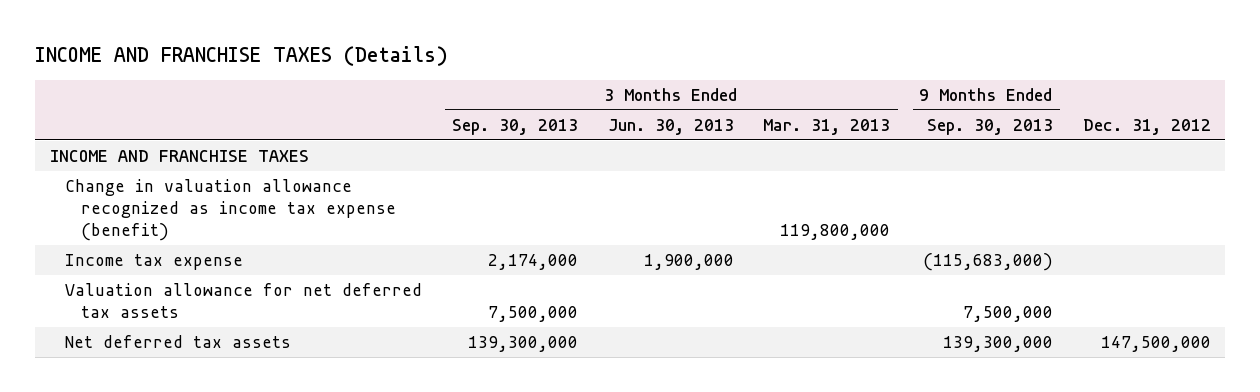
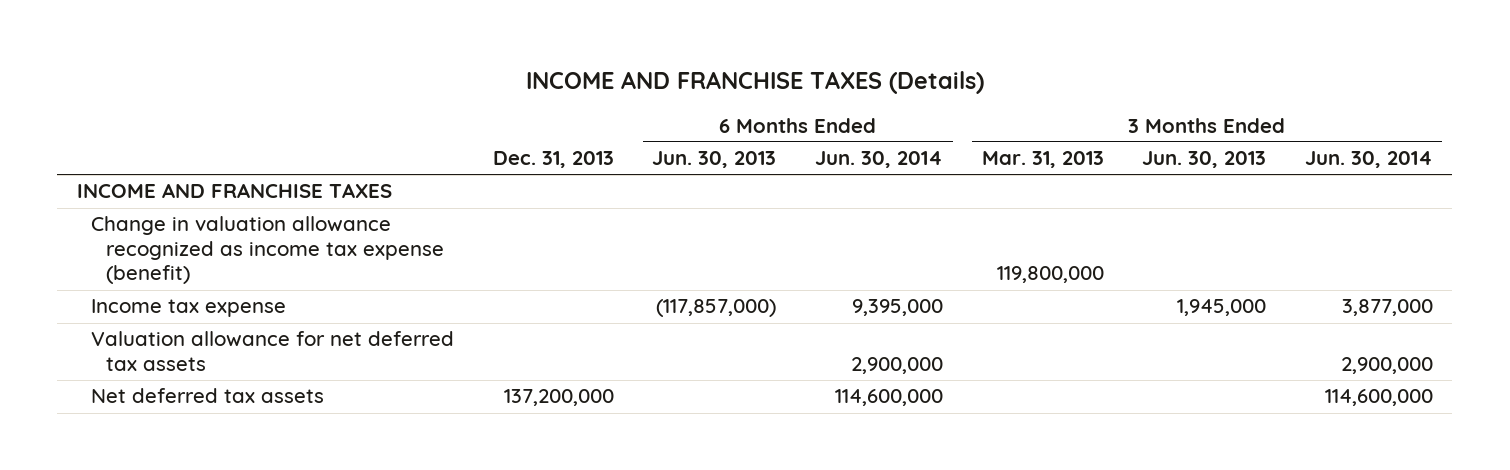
- | 3 Months Ended Sep. 30, 2013 | 3 Months Ended Jun. 30, 2013 | 3 Months Ended Mar. 31, 2013 | 9 Months Ended Sep. 30, 2013 | Dec. 31, 2012
+ | Dec. 31, 2013 | 6 Months Ended Jun. 30, 2013 | 6 Months Ended Jun. 30, 2014 | 3 Months Ended Mar. 31, 2013 | 3 Months Ended Jun. 30, 2013 | 3 Months Ended Jun. 30, 2014
- Income tax expense | 2,174,000 | 1,900,000 | | (115,683,000) |
+ Income tax expense | | (117,857,000) | 9,395,000 | | 1,945,000 | 3,877,000

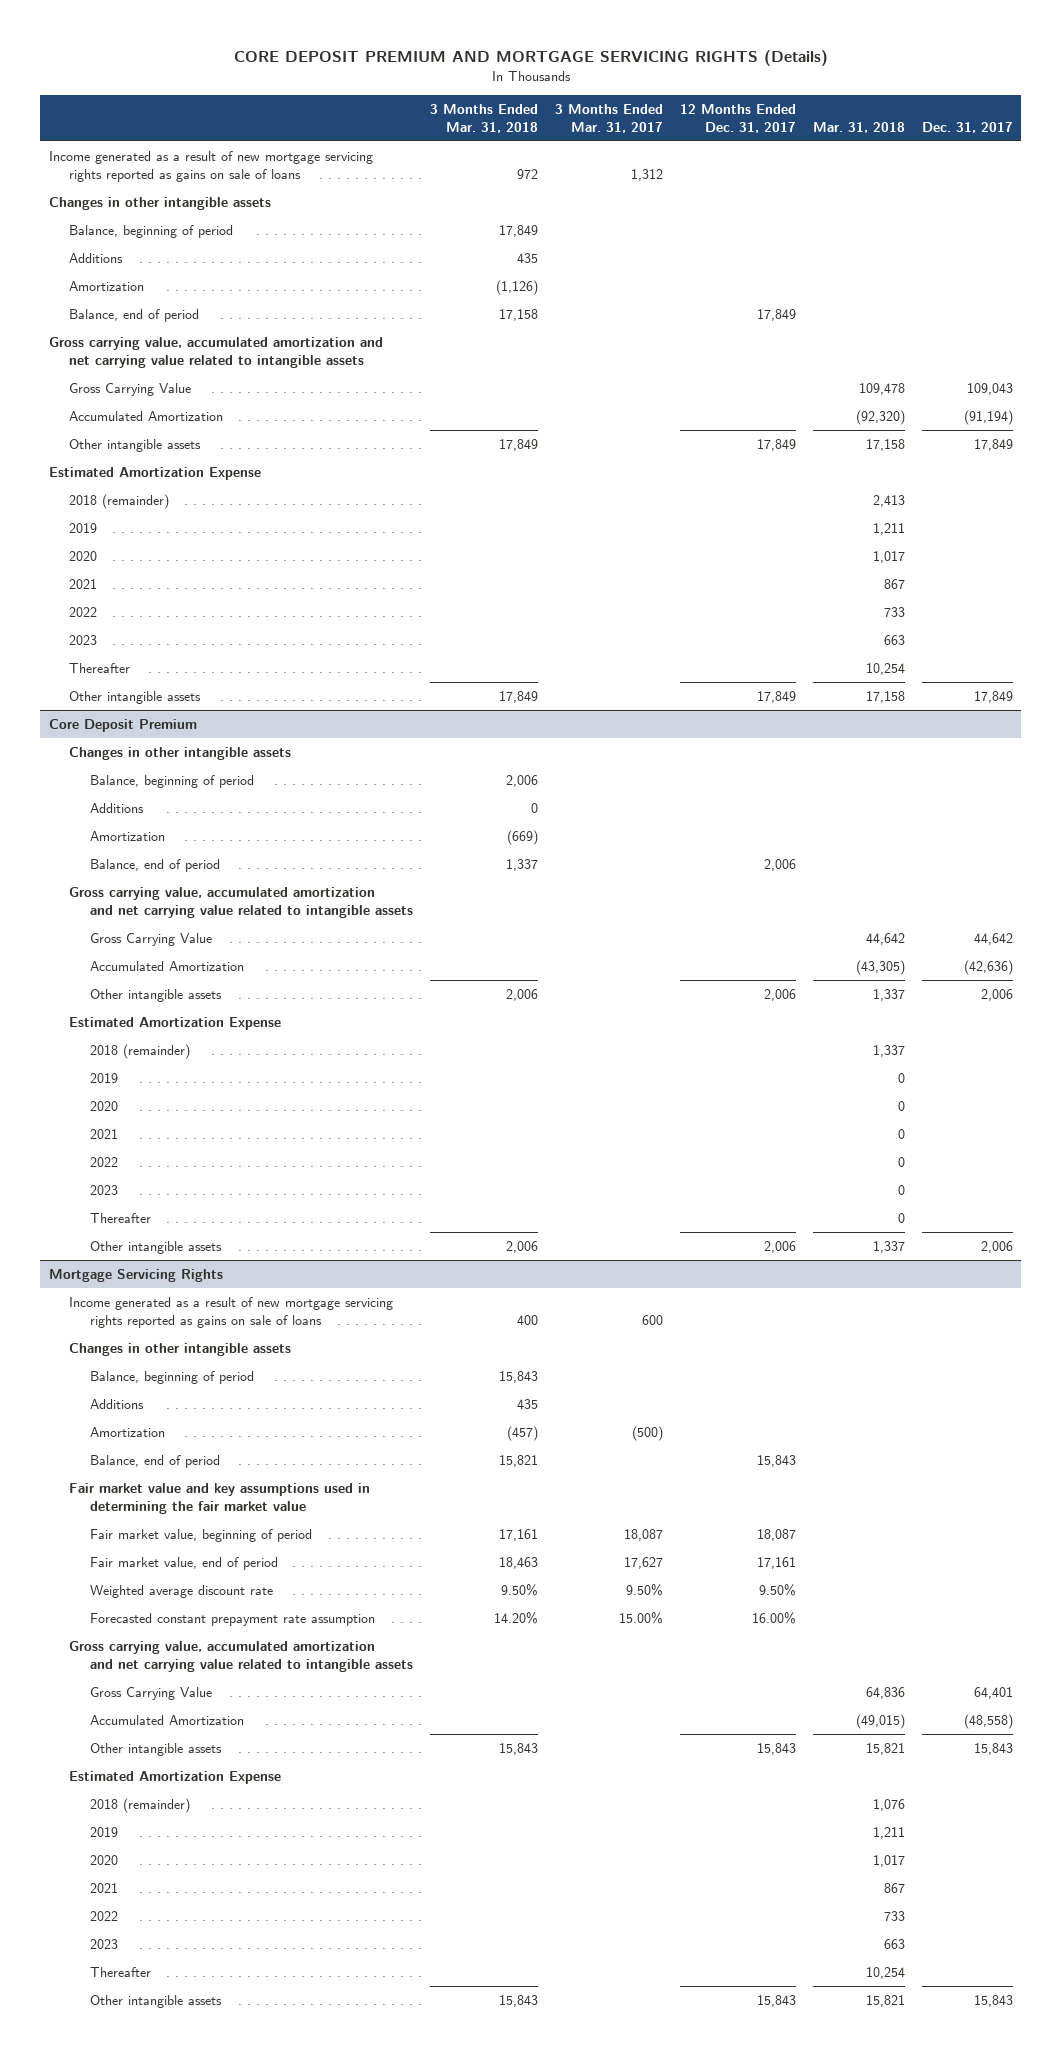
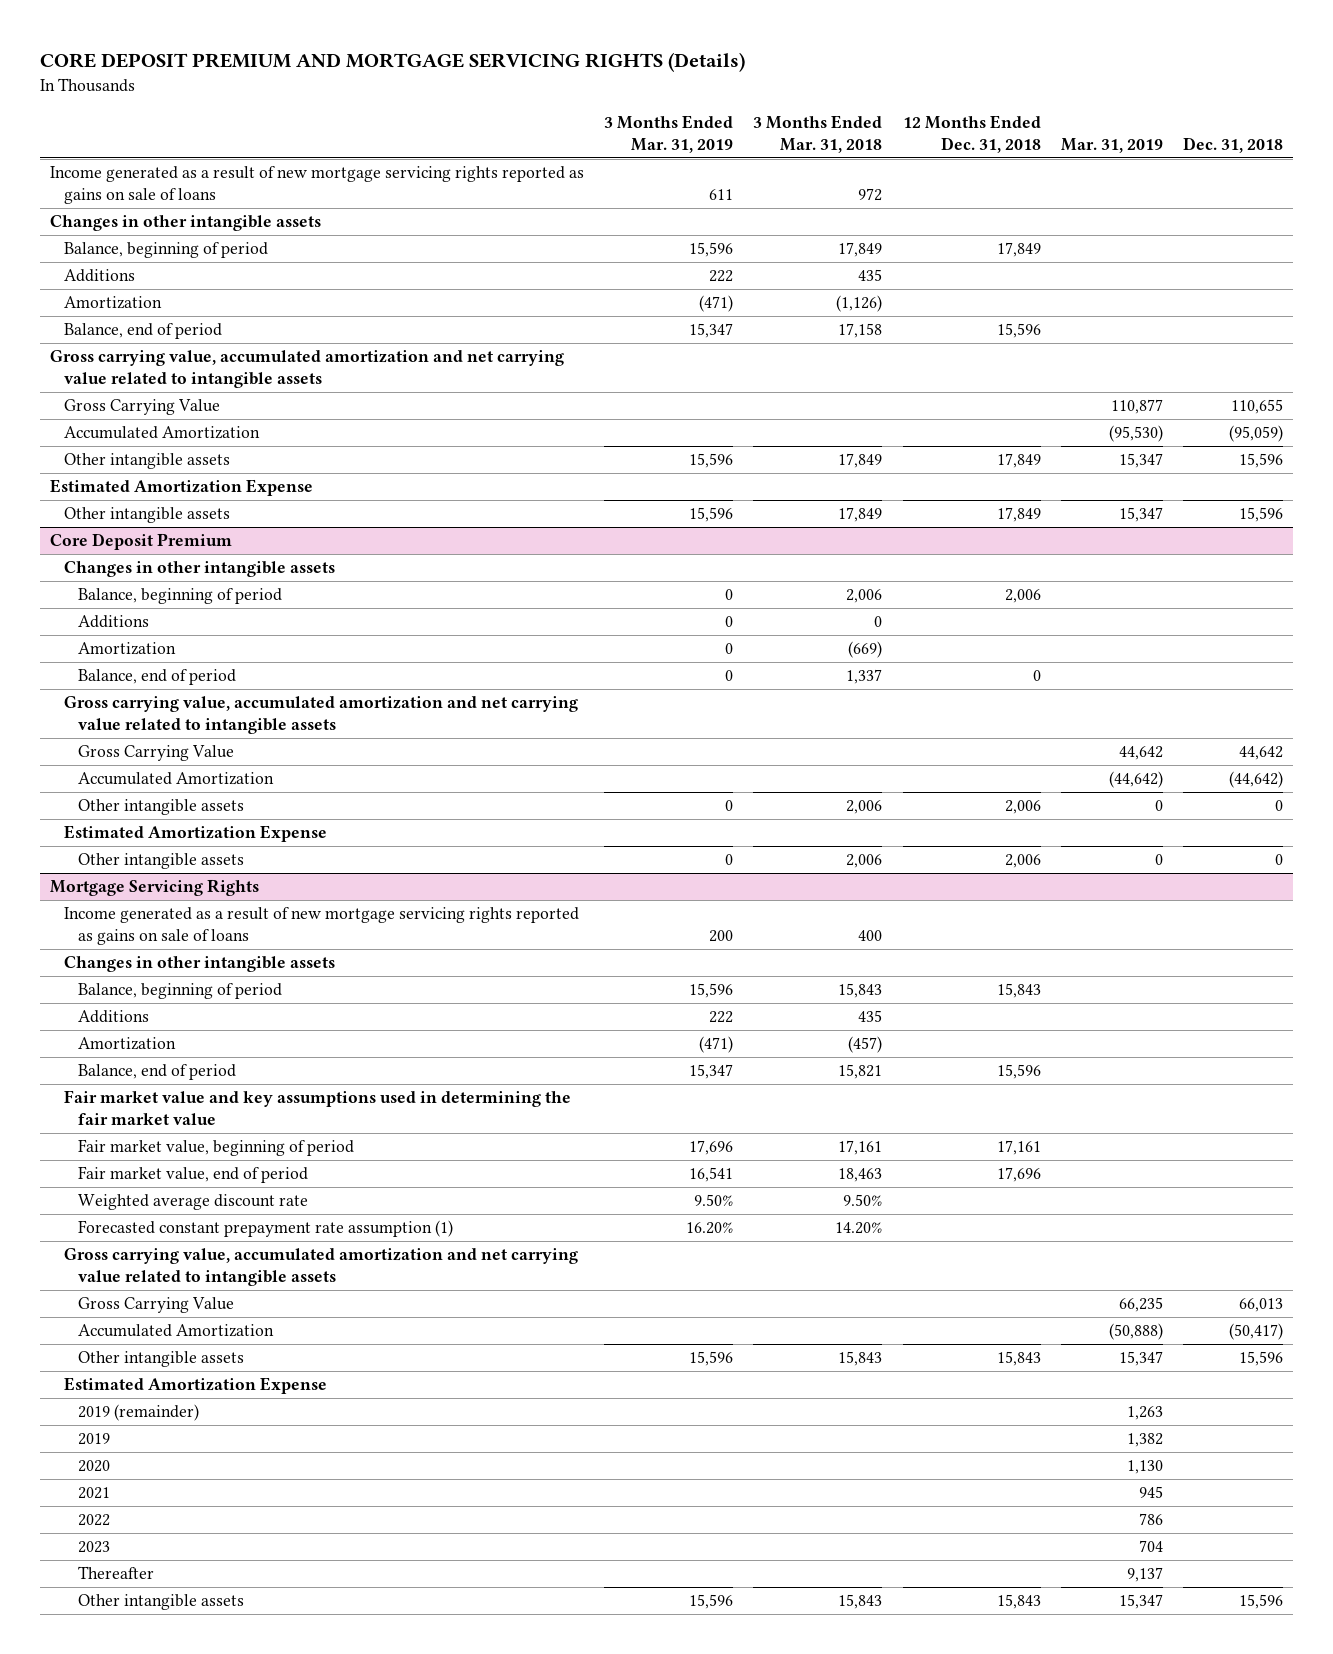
- | 3 Months Ended Mar. 31, 2018 | 3 Months Ended Mar. 31, 2017 | 12 Months Ended Dec. 31, 2017 | Mar. 31, 2018 | Dec. 31, 2017
+ | 3 Months Ended Mar. 31, 2019 | 3 Months Ended Mar. 31, 2018 | 12 Months Ended Dec. 31, 2018 | Mar. 31, 2019 | Dec. 31, 2018
- 2018 (remainder) | | | | 2,413 |
- 2019 | | | | 1,211 |
- 2020 | | | | 1,017 |
- 2021 | | | | 867 |
- 2022 | | | | 733 |
- 2023 | | | | 663 |
- Thereafter | | | | 10,254 |
@ Core Deposit Premium
- 2018 (remainder) | | | | 1,337 |
- 2019 | | | | 0 |
- 2020 | | | | 0 |
- 2021 | | | | 0 |
- 2022 | | | | 0 |
- 2023 | | | | 0 |
- Thereafter | | | | 0 |
@ Mortgage Servicing Rights
- Forecasted constant prepayment rate assumption | 14.20% | 15.00% | 16.00% | |
+ Forecasted constant prepayment rate assumption (1) | 16.20% | 14.20% | | |
- 2018 (remainder) | | | | 1,076 |
+ 2019 (remainder) | | | | 1,263 |

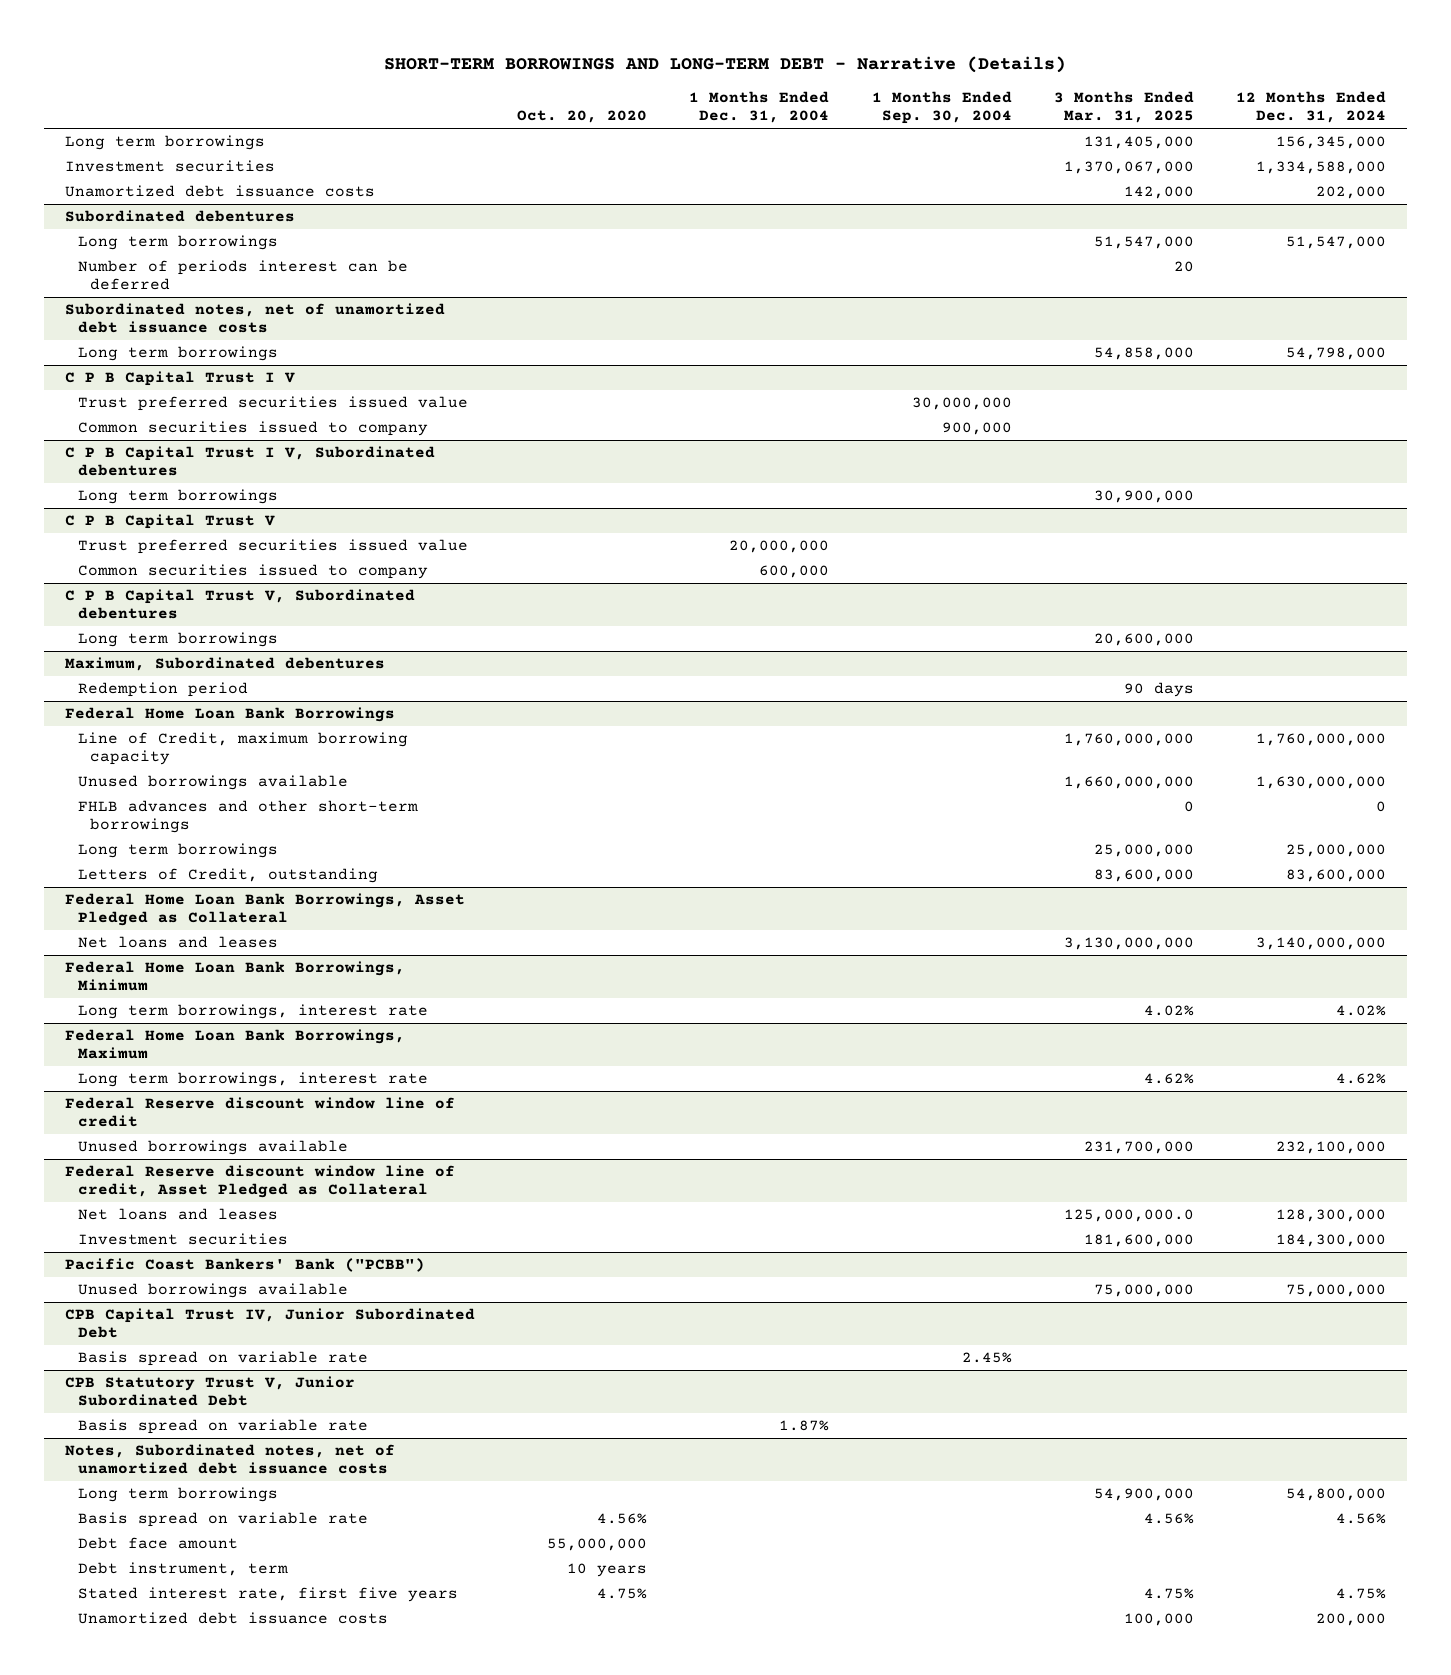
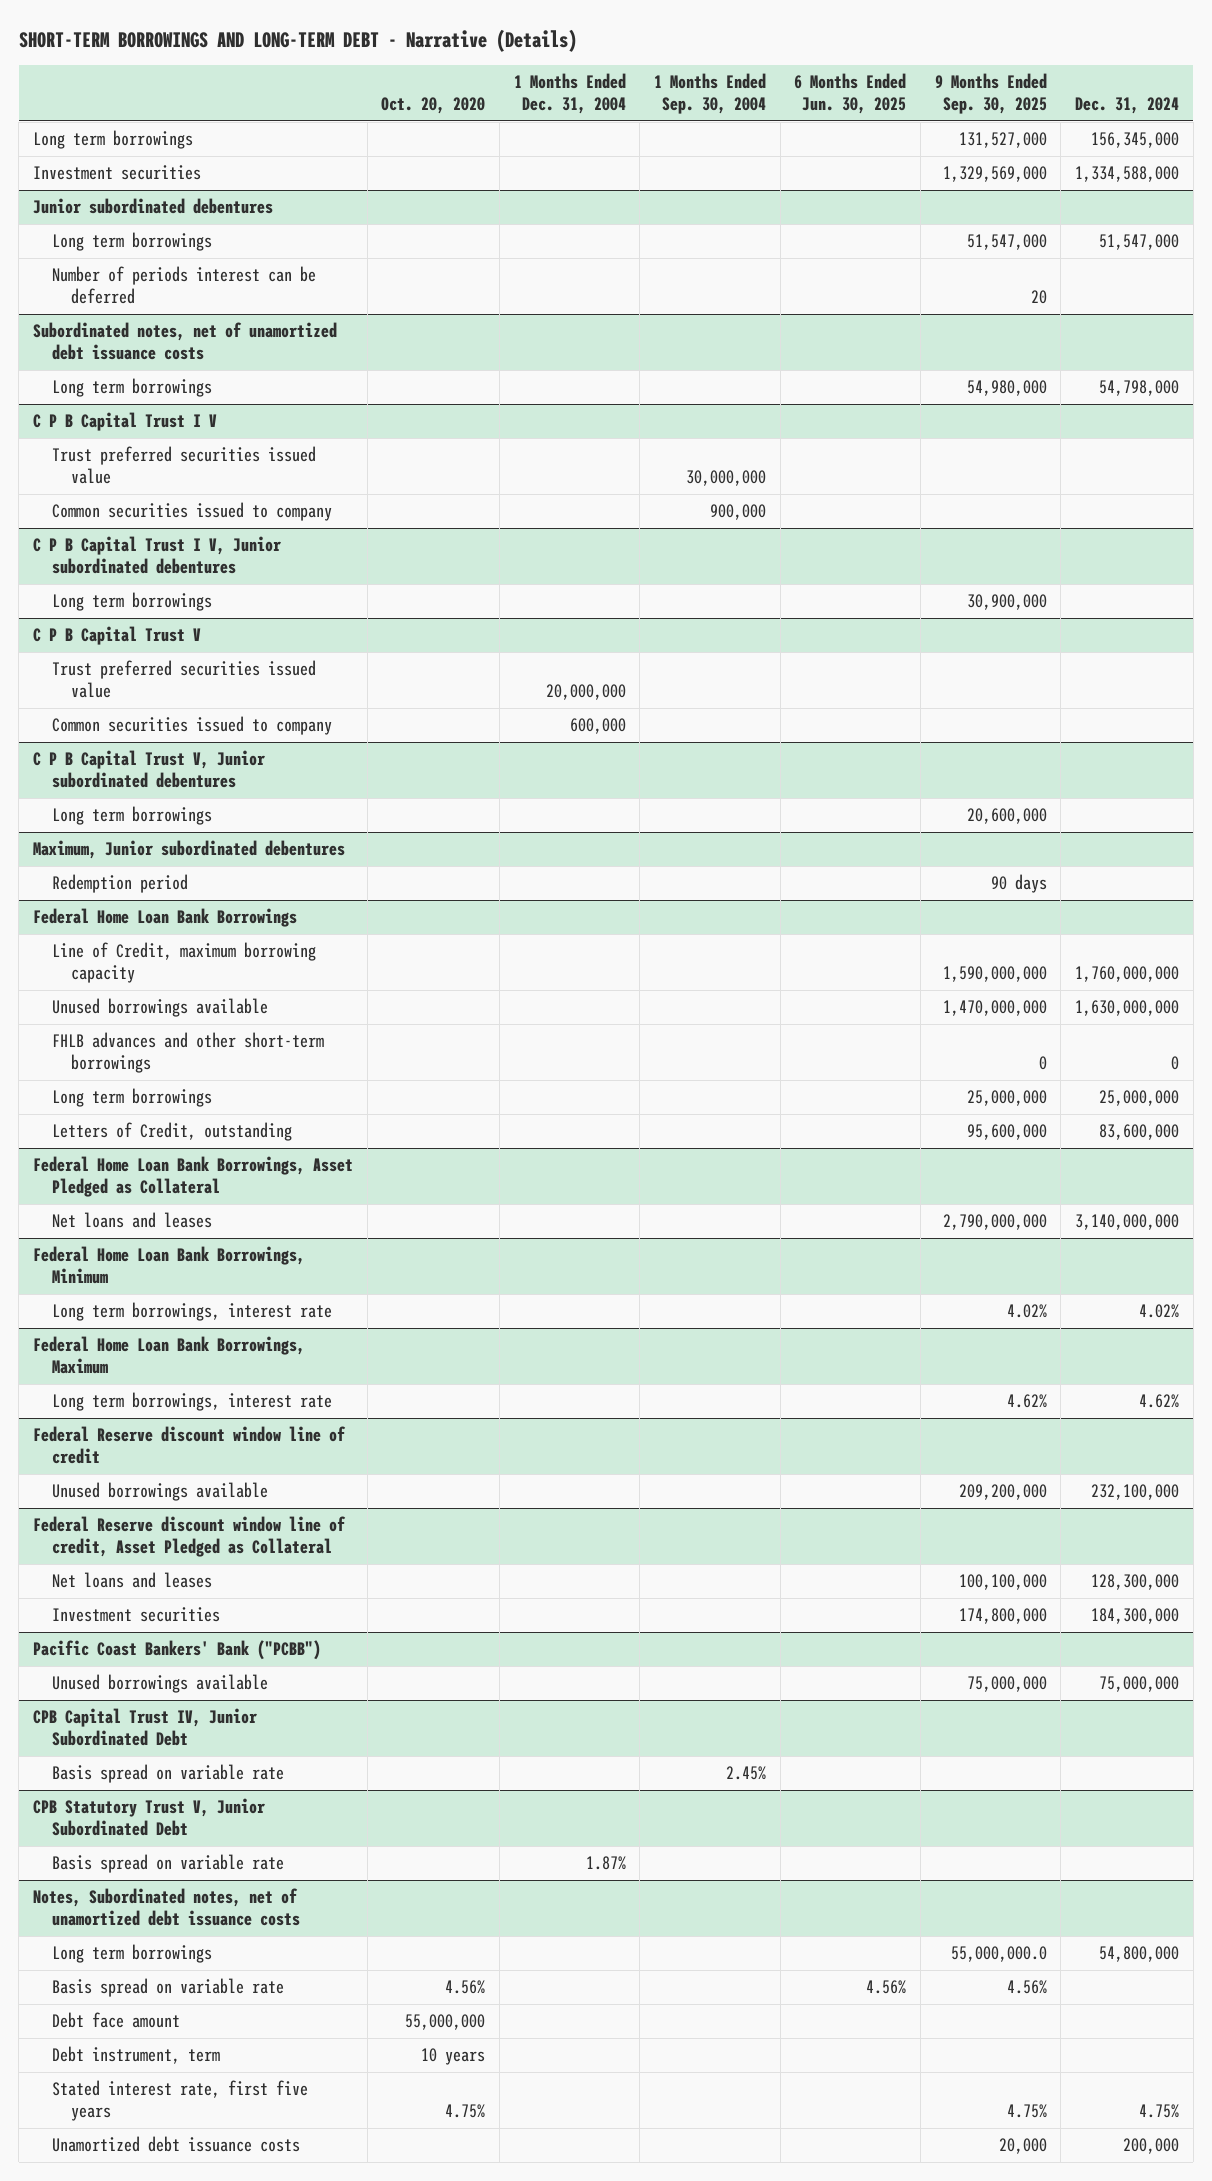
- | Oct. 20, 2020 | 1 Months Ended Dec. 31, 2004 | 1 Months Ended Sep. 30, 2004 | 3 Months Ended Mar. 31, 2025 | 12 Months Ended Dec. 31, 2024
+ | Oct. 20, 2020 | 1 Months Ended Dec. 31, 2004 | 1 Months Ended Sep. 30, 2004 | 6 Months Ended Jun. 30, 2025 | 9 Months Ended Sep. 30, 2025 | Dec. 31, 2024
- Unamortized debt issuance costs | | | | 142,000 | 202,000
- Subordinated debentures
+ Junior subordinated debentures
- C P B Capital Trust I V, Subordinated debentures
+ C P B Capital Trust I V, Junior subordinated debentures
- C P B Capital Trust V, Subordinated debentures
+ C P B Capital Trust V, Junior subordinated debentures
- Maximum, Subordinated debentures
+ Maximum, Junior subordinated debentures

